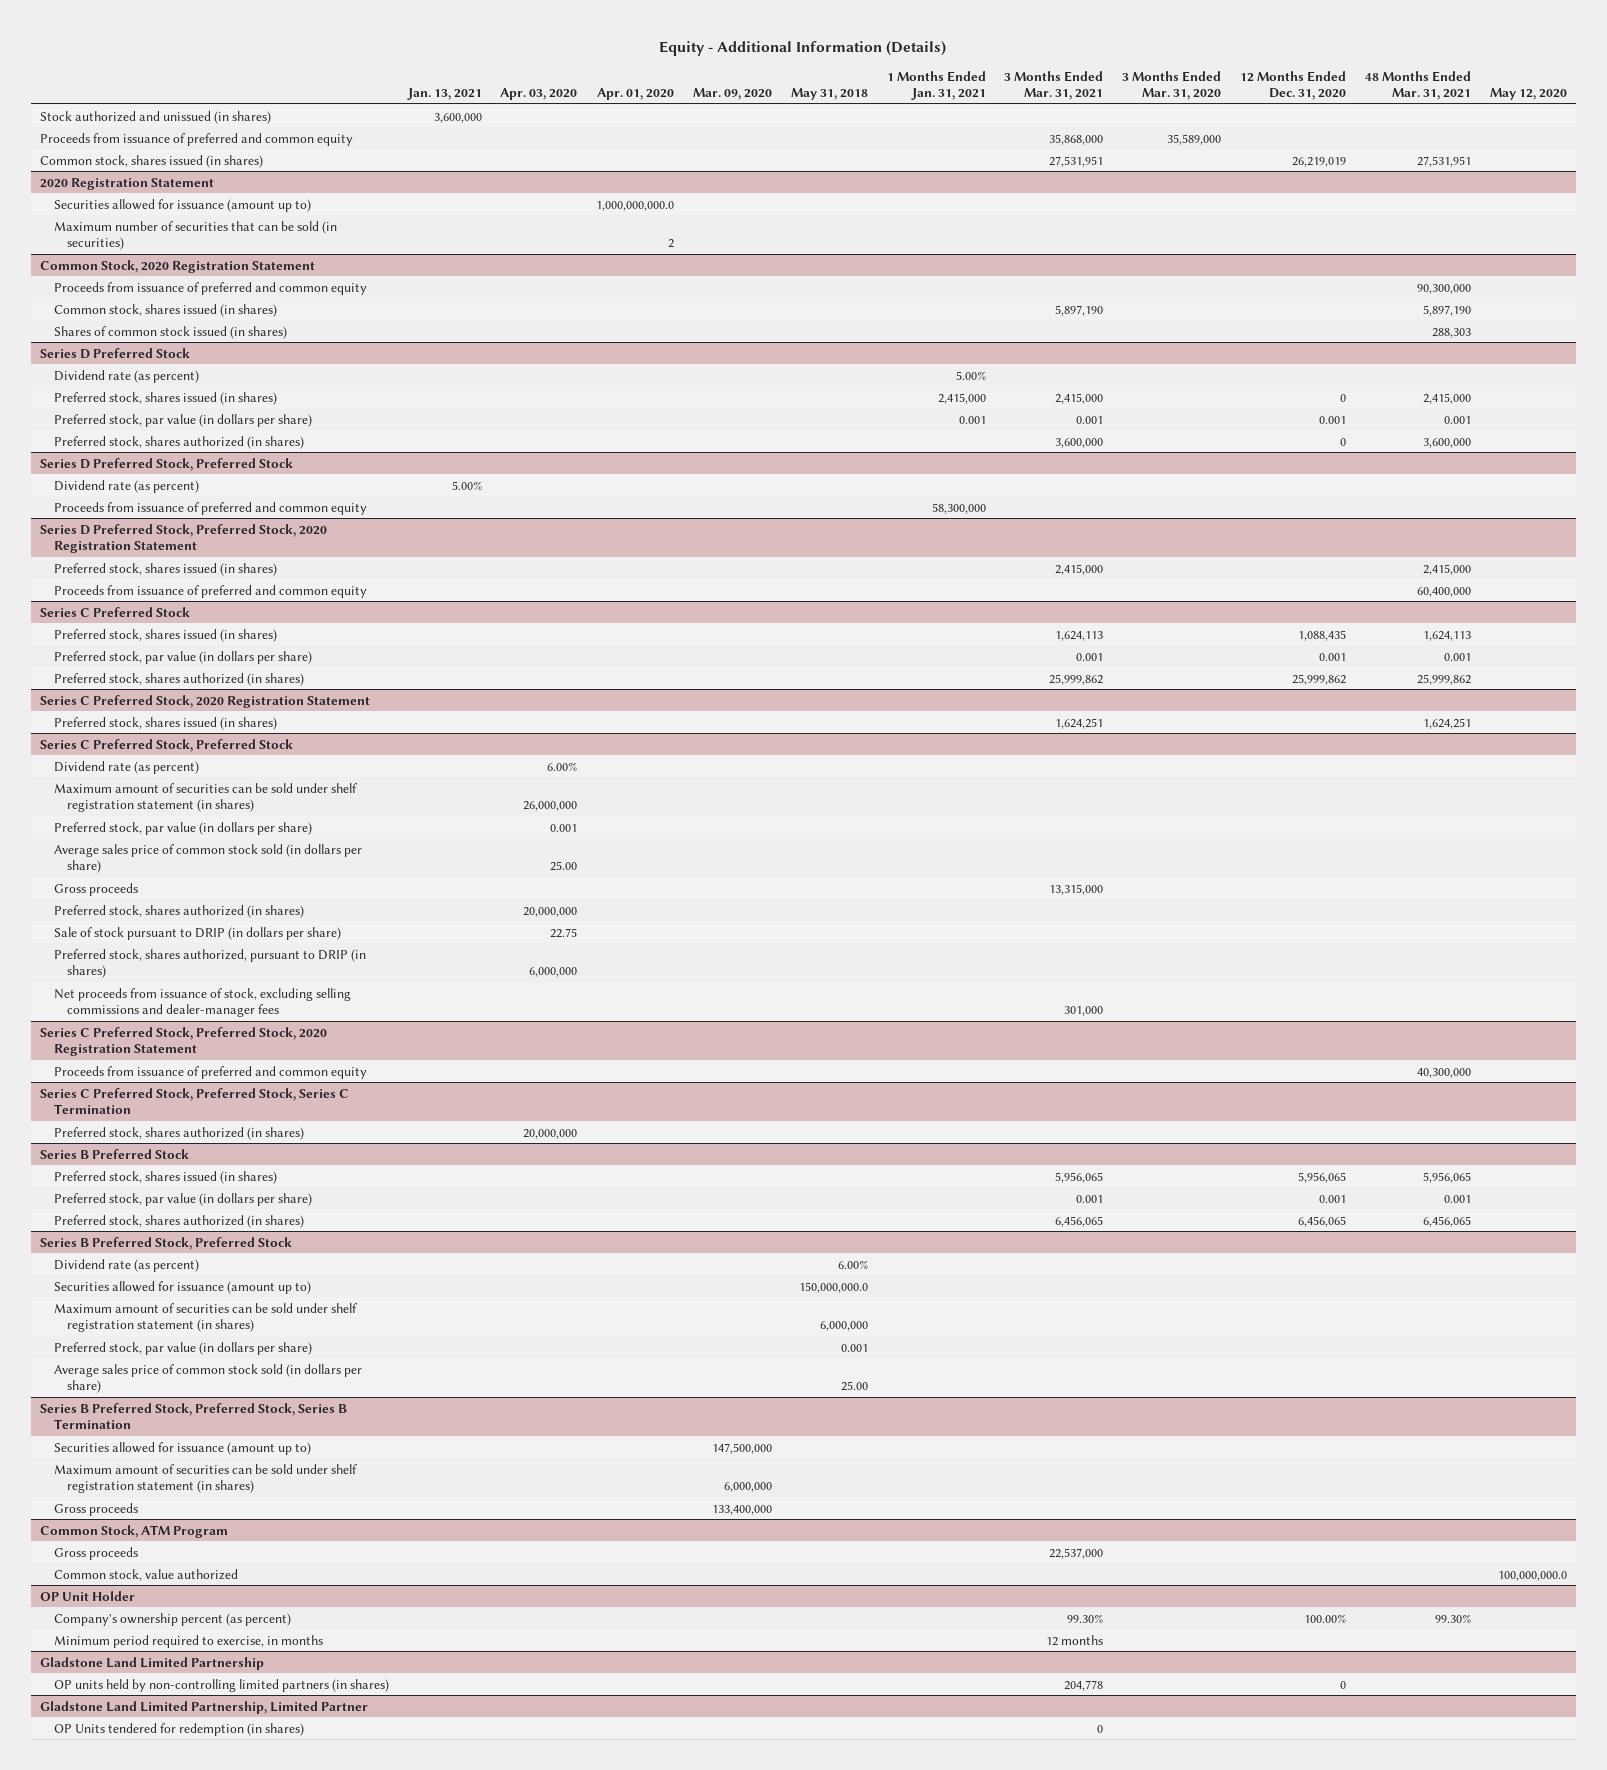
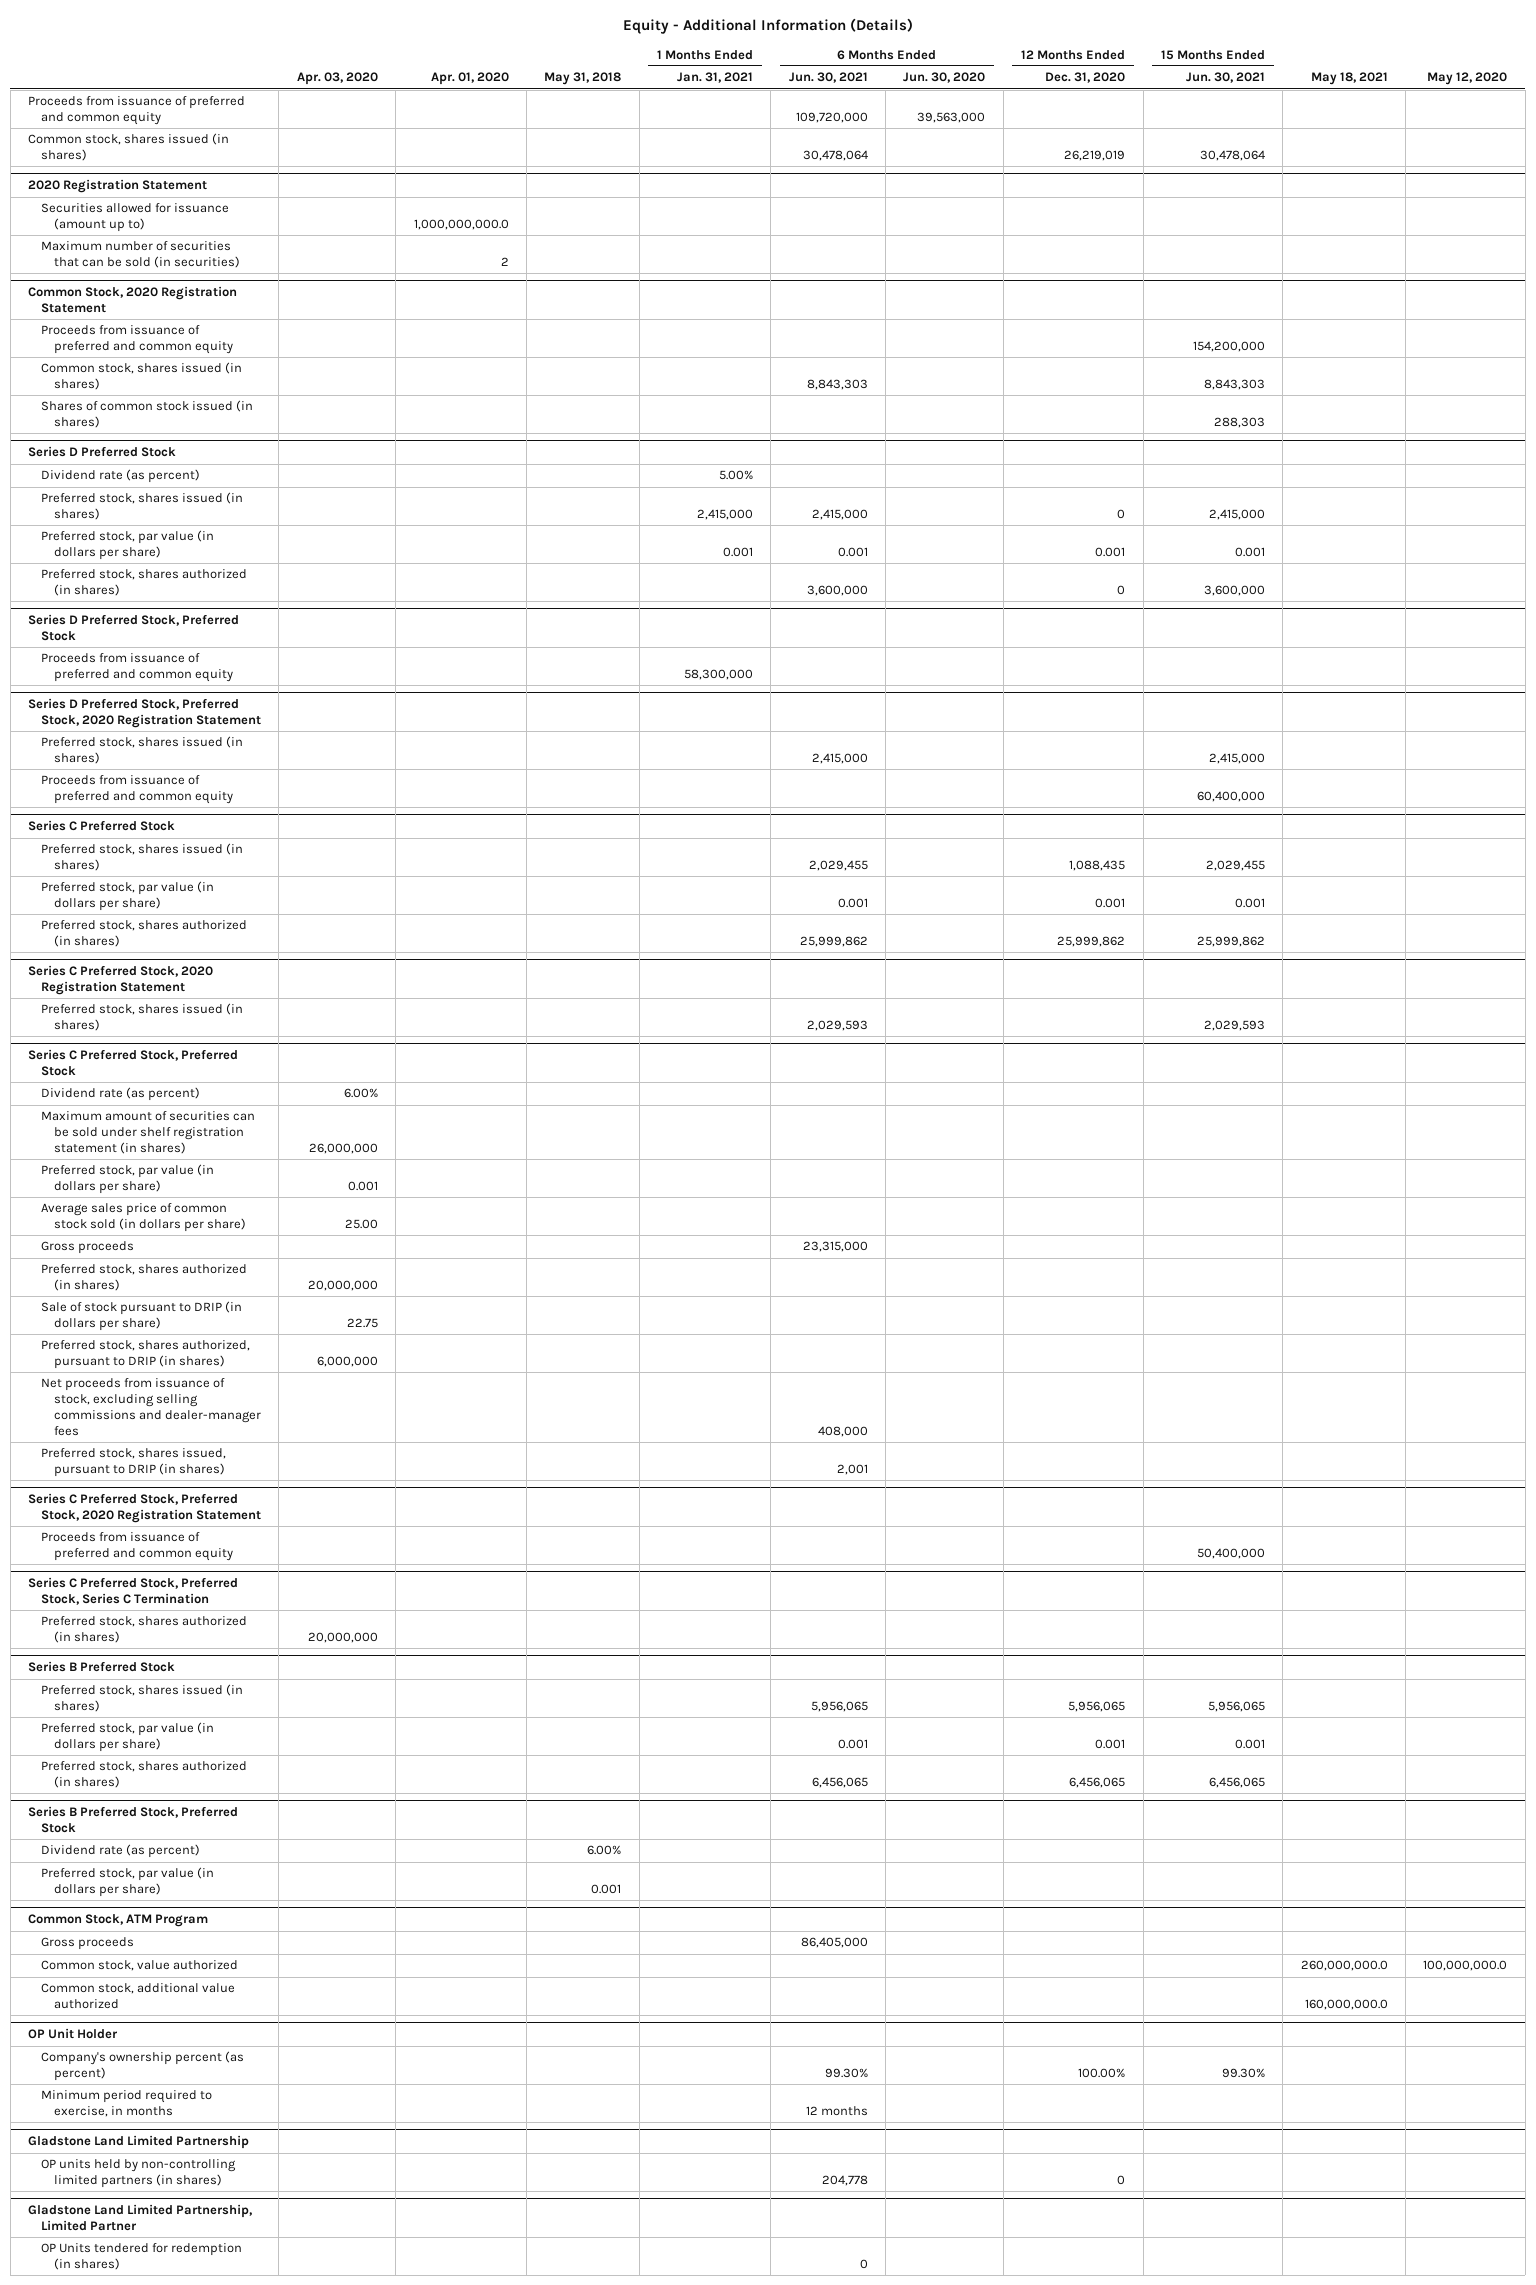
- | Jan. 13, 2021 | Apr. 03, 2020 | Apr. 01, 2020 | Mar. 09, 2020 | May 31, 2018 | 1 Months Ended Jan. 31, 2021 | 3 Months Ended Mar. 31, 2021 | 3 Months Ended Mar. 31, 2020 | 12 Months Ended Dec. 31, 2020 | 48 Months Ended Mar. 31, 2021 | May 12, 2020
+ | Apr. 03, 2020 | Apr. 01, 2020 | May 31, 2018 | 1 Months Ended Jan. 31, 2021 | 6 Months Ended Jun. 30, 2021 | 6 Months Ended Jun. 30, 2020 | 12 Months Ended Dec. 31, 2020 | 15 Months Ended Jun. 30, 2021 | May 18, 2021 | May 12, 2020
- Stock authorized and unissued (in shares) | 3,600,000 | | | | | | | | | |
@ Series D Preferred Stock, Preferred Stock
- Dividend rate (as percent) | 5.00% | | | | | | | | | |
@ Series C Preferred Stock, Preferred Stock
+ Preferred stock, shares issued, pursuant to DRIP (in shares) | | | | | 2,001 | | | | |
@ Series B Preferred Stock, Preferred Stock
- Securities allowed for issuance (amount up to) | | | | | 150,000,000.0 | | | | | |
- Maximum amount of securities can be sold under shelf registration statement (in shares) | | | | | 6,000,000 | | | | | |
- Average sales price of common stock sold (in dollars per share) | | | | | 25.00 | | | | | |
- Series B Preferred Stock, Preferred Stock, Series B Termination
- Securities allowed for issuance (amount up to) | | | | 147,500,000 | | | | | | |
- Maximum amount of securities can be sold under shelf registration statement (in shares) | | | | 6,000,000 | | | | | | |
- Gross proceeds | | | | 133,400,000 | | | | | | |
@ Common Stock, ATM Program
+ Common stock, additional value authorized | | | | | | | | | 160,000,000.0 |

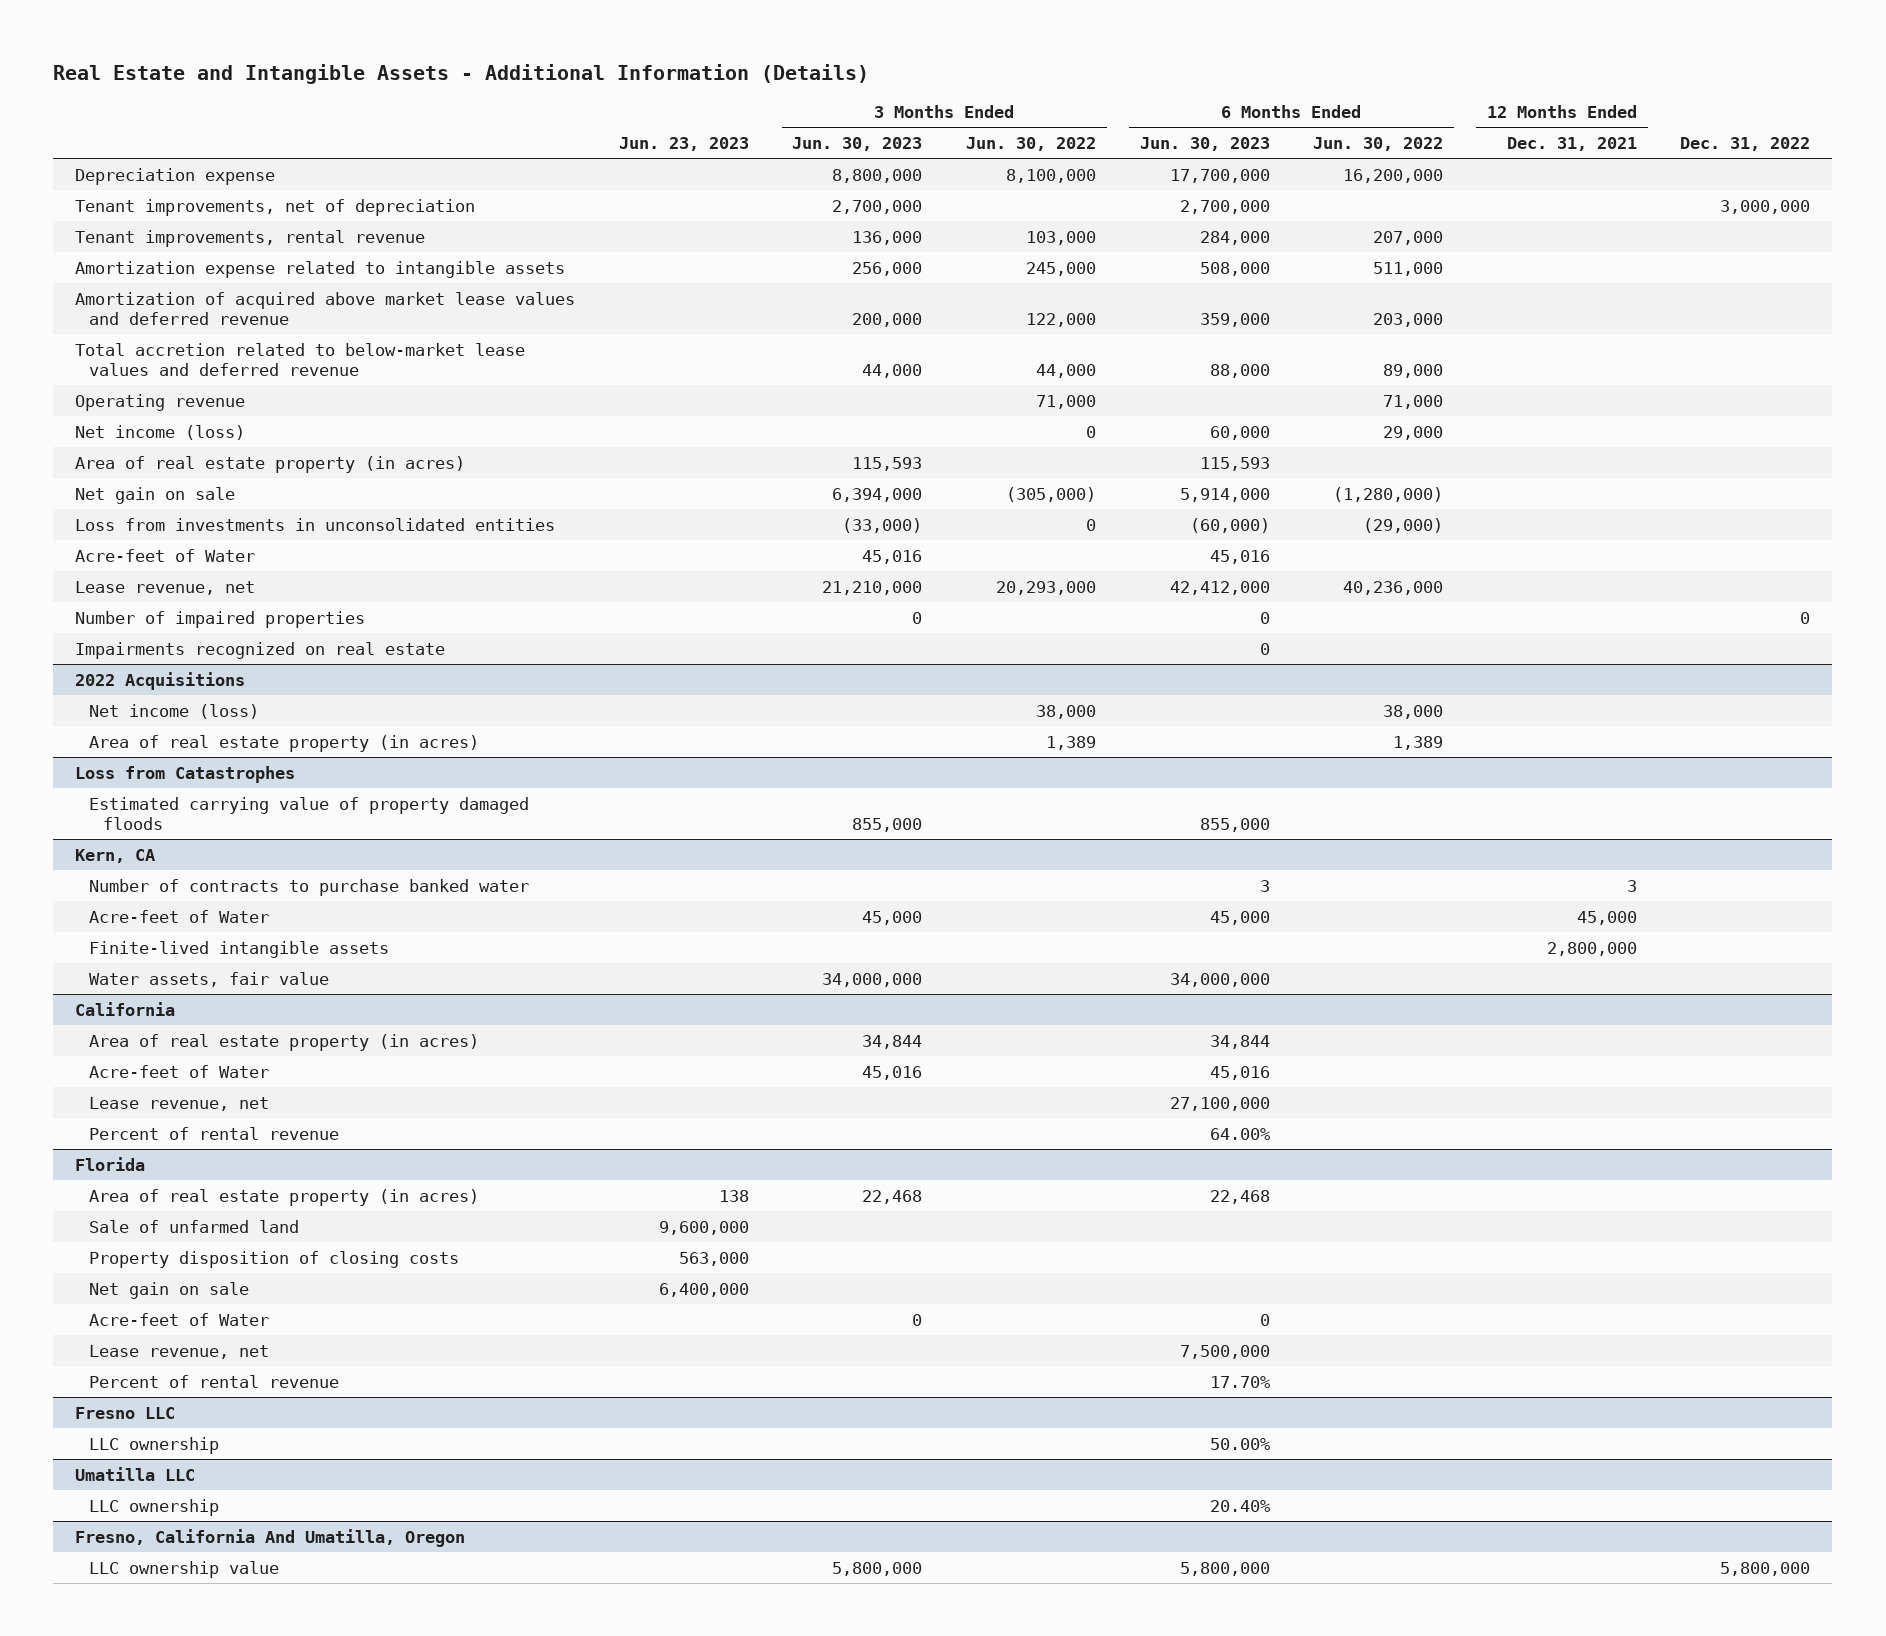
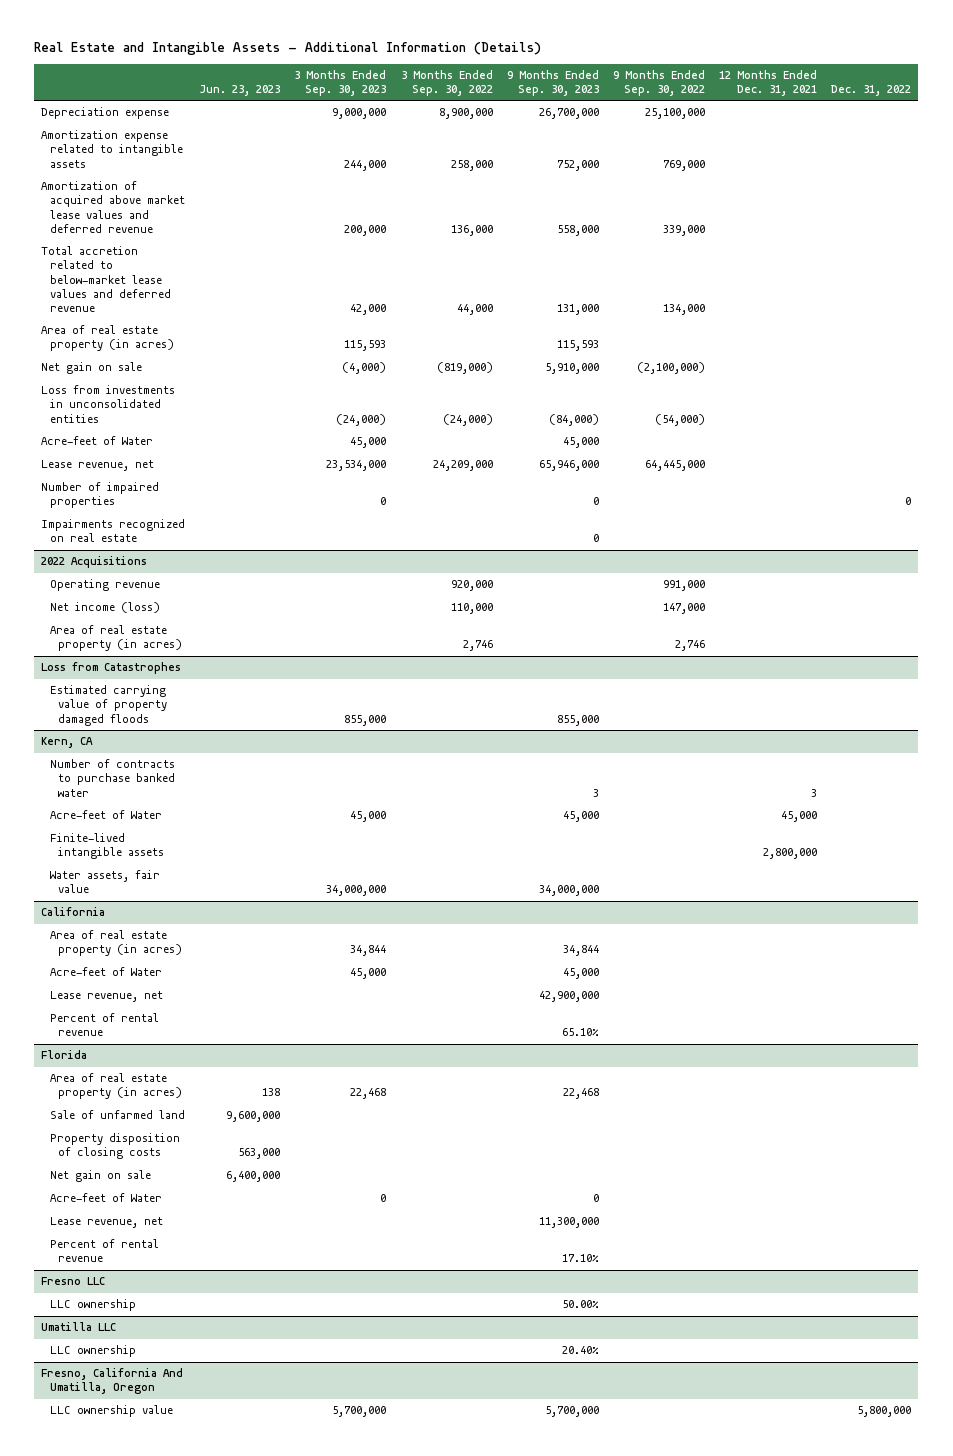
- | Jun. 23, 2023 | 3 Months Ended Jun. 30, 2023 | 3 Months Ended Jun. 30, 2022 | 6 Months Ended Jun. 30, 2023 | 6 Months Ended Jun. 30, 2022 | 12 Months Ended Dec. 31, 2021 | Dec. 31, 2022
+ | Jun. 23, 2023 | 3 Months Ended Sep. 30, 2023 | 3 Months Ended Sep. 30, 2022 | 9 Months Ended Sep. 30, 2023 | 9 Months Ended Sep. 30, 2022 | 12 Months Ended Dec. 31, 2021 | Dec. 31, 2022
- Tenant improvements, net of depreciation | | 2,700,000 | | 2,700,000 | | | 3,000,000
- Tenant improvements, rental revenue | | 136,000 | 103,000 | 284,000 | 207,000 | |
- Operating revenue | | | 71,000 | | 71,000 | |
- Net income (loss) | | | 0 | 60,000 | 29,000 | |
@ 2022 Acquisitions
+ Operating revenue | | | 920,000 | | 991,000 | |

